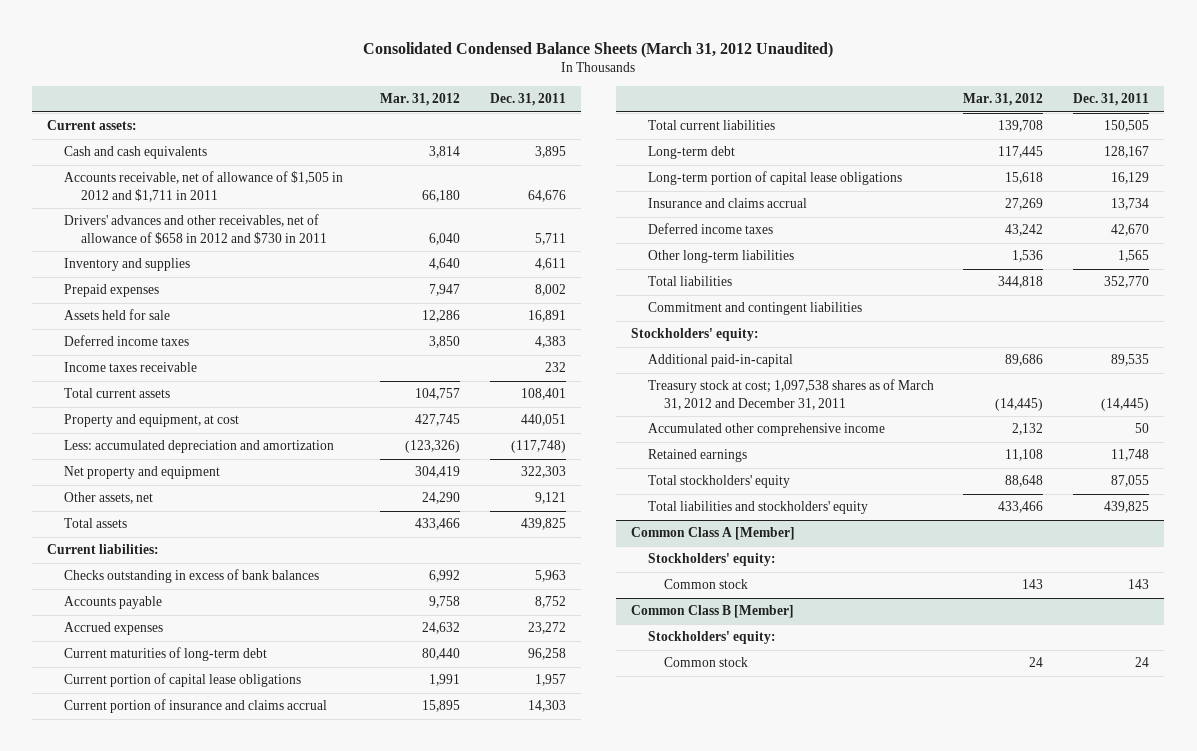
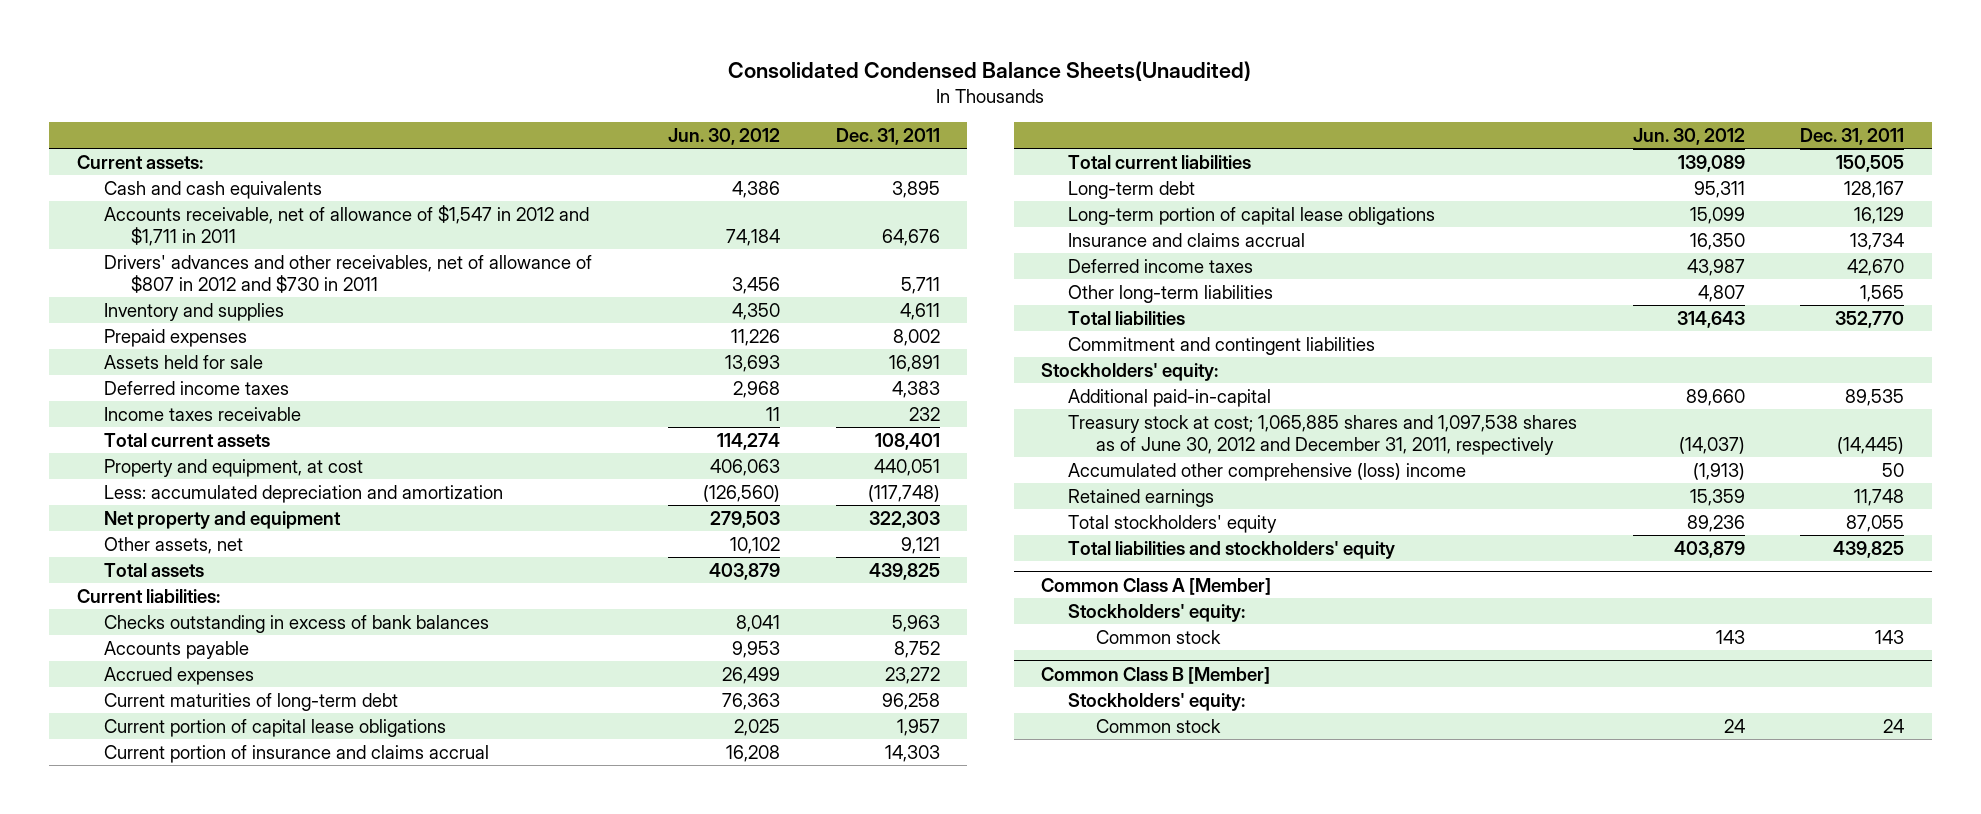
- Consolidated Condensed Balance Sheets (March 31, 2012 Unaudited)
+ Consolidated Condensed Balance Sheets(Unaudited)
- | Mar. 31, 2012 | Dec. 31, 2011
+ | Jun. 30, 2012 | Dec. 31, 2011
- Accounts receivable, net of allowance of $1,505 in 2012 and $1,711 in 2011 | 66,180 | 64,676
- Drivers' advances and other receivables, net of allowance of $658 in 2012 and $730 in 2011 | 6,040 | 5,711
+ Accounts receivable, net of allowance of $1,547 in 2012 and $1,711 in 2011 | 74,184 | 64,676
+ Drivers' advances and other receivables, net of allowance of $807 in 2012 and $730 in 2011 | 3,456 | 5,711
- Treasury stock at cost; 1,097,538 shares as of March 31, 2012 and December 31, 2011 | (14,445) | (14,445)
- Accumulated other comprehensive income | 2,132 | 50
+ Treasury stock at cost; 1,065,885 shares and 1,097,538 shares as of June 30, 2012 and December 31, 2011, respectively | (14,037) | (14,445)
+ Accumulated other comprehensive (loss) income | (1,913) | 50

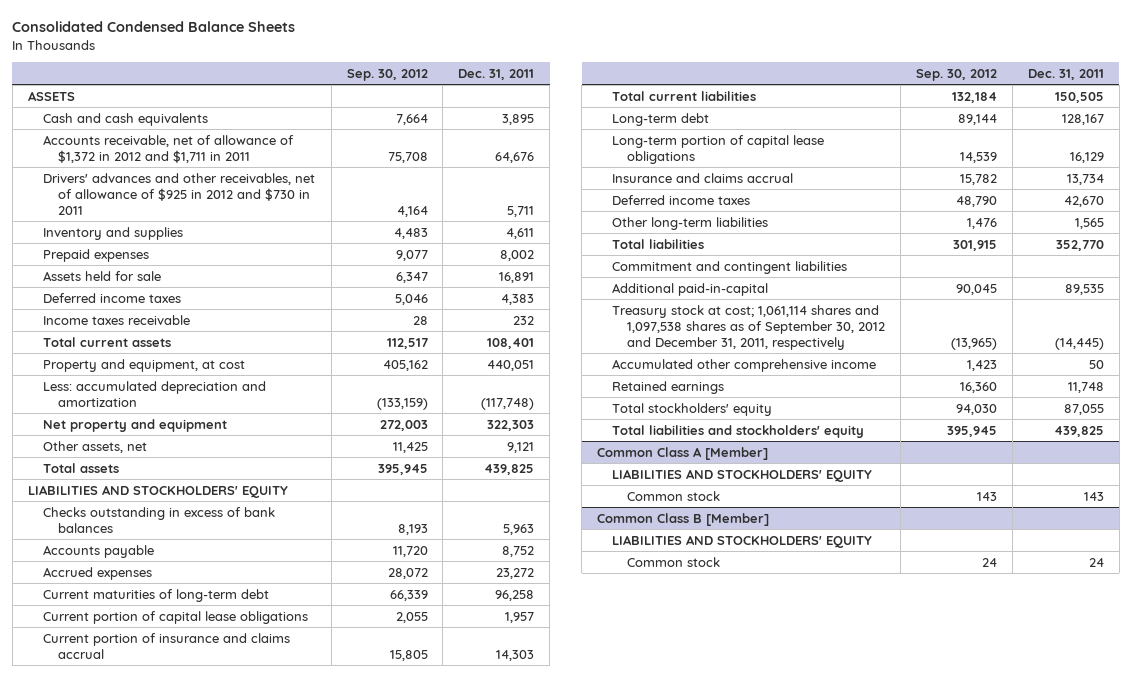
- Consolidated Condensed Balance Sheets(Unaudited)
+ Consolidated Condensed Balance Sheets
- | Jun. 30, 2012 | Dec. 31, 2011
+ | Sep. 30, 2012 | Dec. 31, 2011
- Current assets:
+ ASSETS
- Accounts receivable, net of allowance of $1,547 in 2012 and $1,711 in 2011 | 74,184 | 64,676
- Drivers' advances and other receivables, net of allowance of $807 in 2012 and $730 in 2011 | 3,456 | 5,711
+ Accounts receivable, net of allowance of $1,372 in 2012 and $1,711 in 2011 | 75,708 | 64,676
+ Drivers' advances and other receivables, net of allowance of $925 in 2012 and $730 in 2011 | 4,164 | 5,711
- Current liabilities:
+ LIABILITIES AND STOCKHOLDERS' EQUITY
- Stockholders' equity:
- Treasury stock at cost; 1,065,885 shares and 1,097,538 shares as of June 30, 2012 and December 31, 2011, respectively | (14,037) | (14,445)
- Accumulated other comprehensive (loss) income | (1,913) | 50
+ Treasury stock at cost; 1,061,114 shares and 1,097,538 shares as of September 30, 2012 and December 31, 2011, respectively | (13,965) | (14,445)
+ Accumulated other comprehensive income | 1,423 | 50
@ Common Class A [Member]
- Stockholders' equity:
+ LIABILITIES AND STOCKHOLDERS' EQUITY
@ Common Class B [Member]
- Stockholders' equity:
+ LIABILITIES AND STOCKHOLDERS' EQUITY

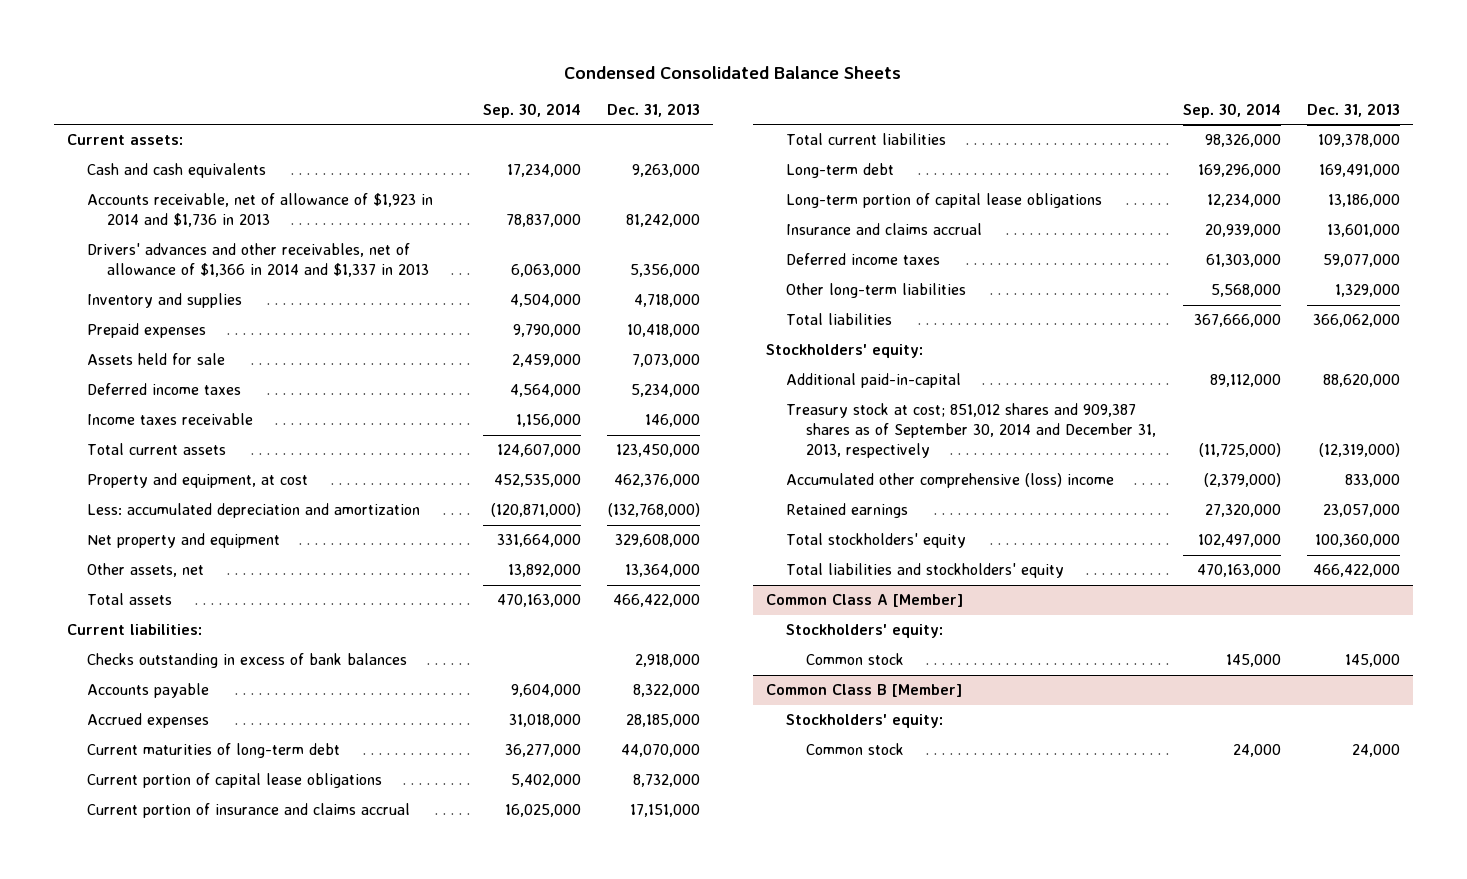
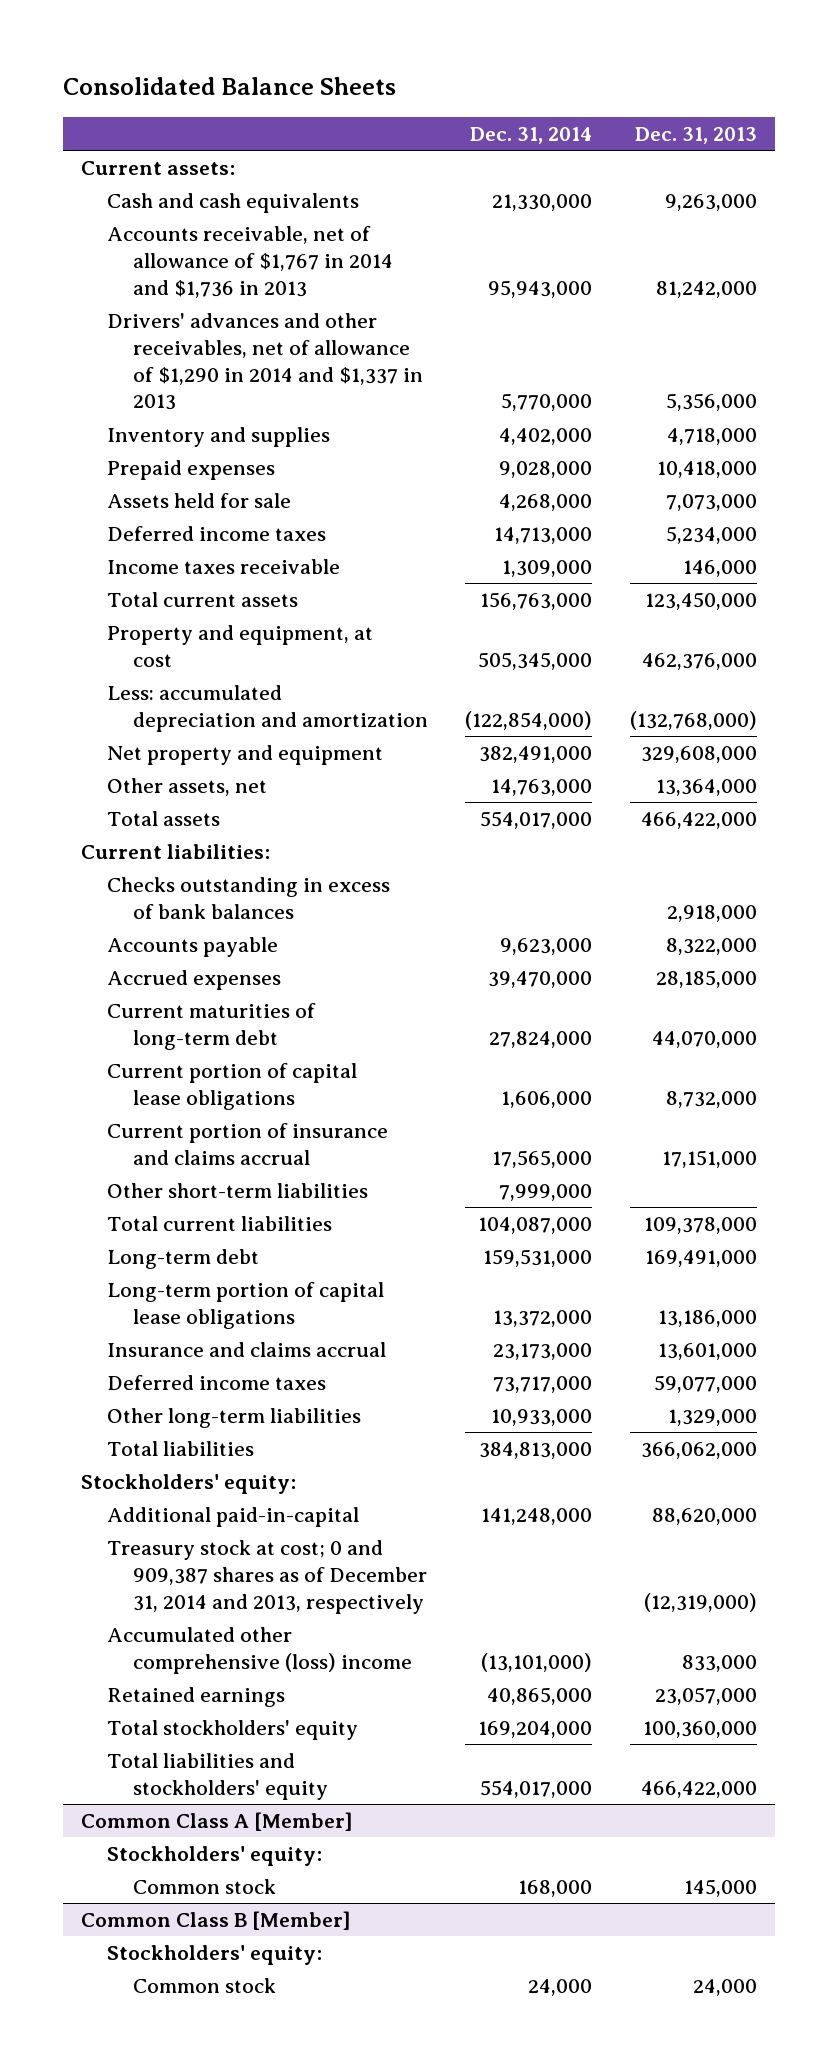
- Condensed Consolidated Balance Sheets
+ Consolidated Balance Sheets
- | Sep. 30, 2014 | Dec. 31, 2013
+ | Dec. 31, 2014 | Dec. 31, 2013
- Accounts receivable, net of allowance of $1,923 in 2014 and $1,736 in 2013 | 78,837,000 | 81,242,000
- Drivers' advances and other receivables, net of allowance of $1,366 in 2014 and $1,337 in 2013 | 6,063,000 | 5,356,000
+ Accounts receivable, net of allowance of $1,767 in 2014 and $1,736 in 2013 | 95,943,000 | 81,242,000
+ Drivers' advances and other receivables, net of allowance of $1,290 in 2014 and $1,337 in 2013 | 5,770,000 | 5,356,000
+ Other short-term liabilities | 7,999,000 |
- Treasury stock at cost; 851,012 shares and 909,387 shares as of September 30, 2014 and December 31, 2013, respectively | (11,725,000) | (12,319,000)
+ Treasury stock at cost; 0 and 909,387 shares as of December 31, 2014 and 2013, respectively | | (12,319,000)

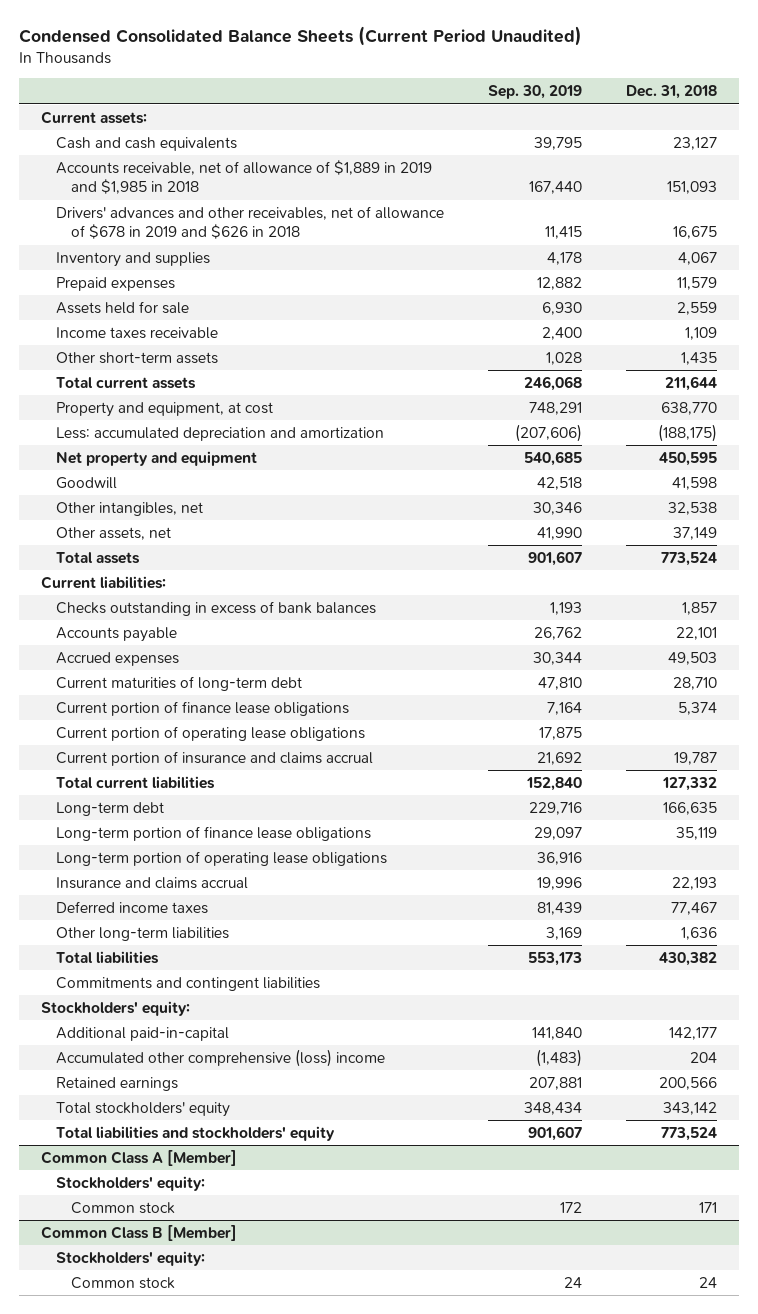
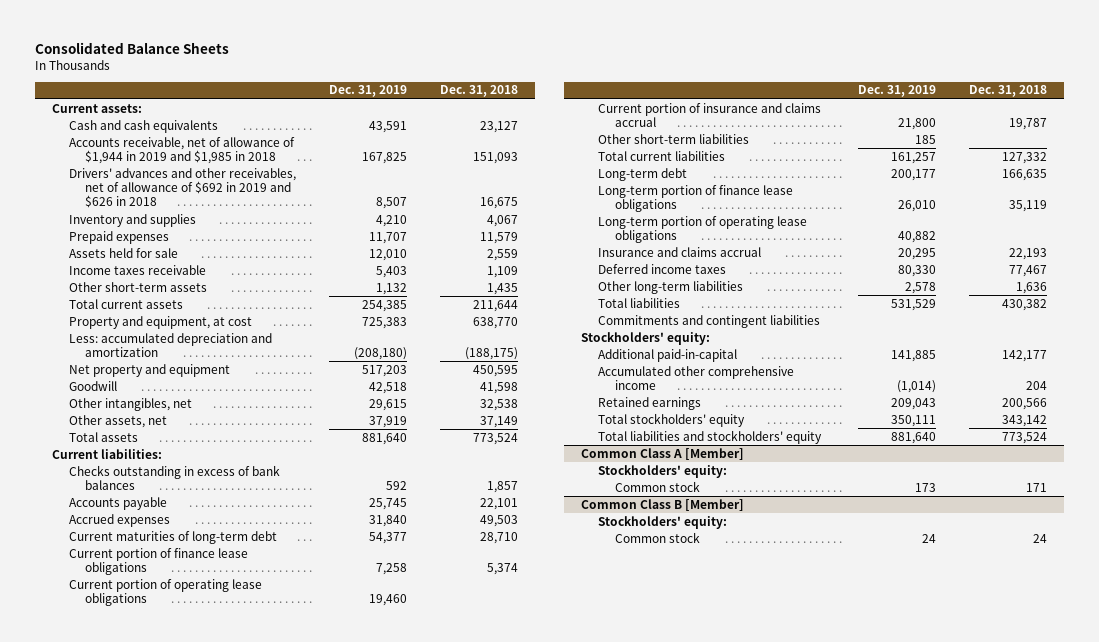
- Condensed Consolidated Balance Sheets (Current Period Unaudited)
+ Consolidated Balance Sheets
- | Sep. 30, 2019 | Dec. 31, 2018
+ | Dec. 31, 2019 | Dec. 31, 2018
- Accounts receivable, net of allowance of $1,889 in 2019 and $1,985 in 2018 | 167,440 | 151,093
- Drivers' advances and other receivables, net of allowance of $678 in 2019 and $626 in 2018 | 11,415 | 16,675
+ Accounts receivable, net of allowance of $1,944 in 2019 and $1,985 in 2018 | 167,825 | 151,093
+ Drivers' advances and other receivables, net of allowance of $692 in 2019 and $626 in 2018 | 8,507 | 16,675
+ Other short-term liabilities | 185 |
- Accumulated other comprehensive (loss) income | (1,483) | 204
+ Accumulated other comprehensive income | (1,014) | 204

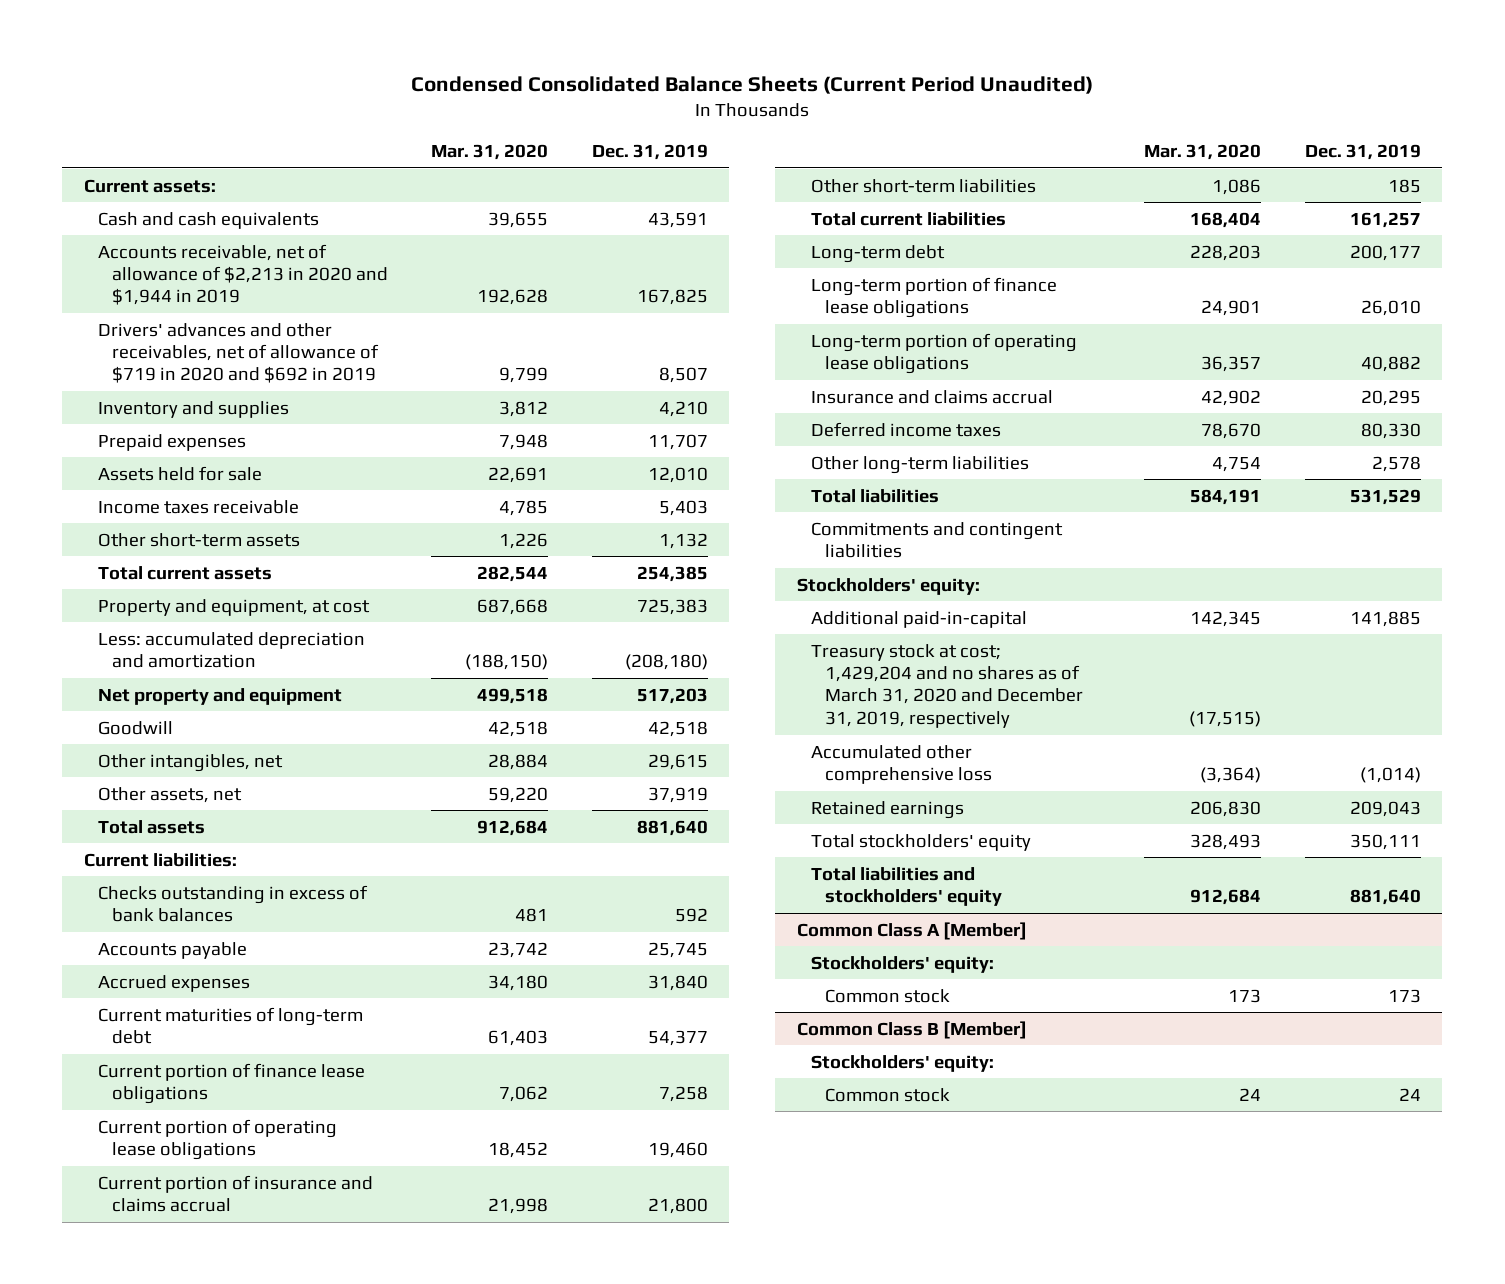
- Consolidated Balance Sheets
+ Condensed Consolidated Balance Sheets (Current Period Unaudited)
- | Dec. 31, 2019 | Dec. 31, 2018
+ | Mar. 31, 2020 | Dec. 31, 2019
- Accounts receivable, net of allowance of $1,944 in 2019 and $1,985 in 2018 | 167,825 | 151,093
- Drivers' advances and other receivables, net of allowance of $692 in 2019 and $626 in 2018 | 8,507 | 16,675
+ Accounts receivable, net of allowance of $2,213 in 2020 and $1,944 in 2019 | 192,628 | 167,825
+ Drivers' advances and other receivables, net of allowance of $719 in 2020 and $692 in 2019 | 9,799 | 8,507
- Accumulated other comprehensive income | (1,014) | 204
+ Treasury stock at cost; 1,429,204 and no shares as of March 31, 2020 and December 31, 2019, respectively | (17,515) |
+ Accumulated other comprehensive loss | (3,364) | (1,014)

